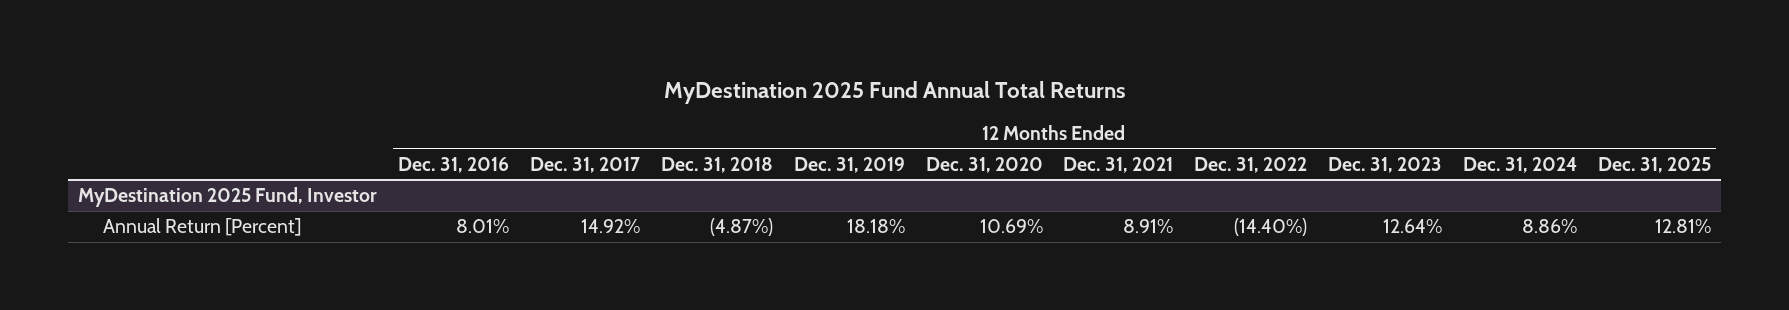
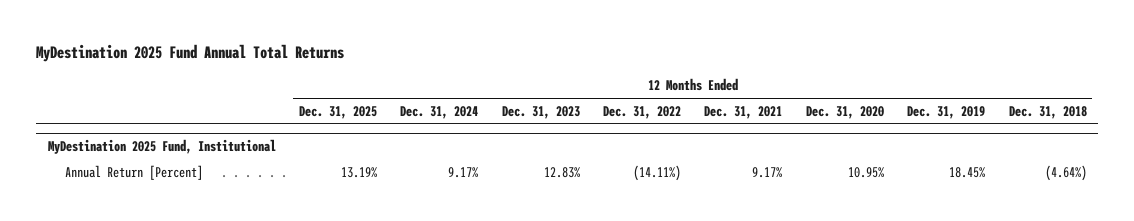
- | 12 Months Ended Dec. 31, 2016 | 12 Months Ended Dec. 31, 2017 | 12 Months Ended Dec. 31, 2018 | 12 Months Ended Dec. 31, 2019 | 12 Months Ended Dec. 31, 2020 | 12 Months Ended Dec. 31, 2021 | 12 Months Ended Dec. 31, 2022 | 12 Months Ended Dec. 31, 2023 | 12 Months Ended Dec. 31, 2024 | 12 Months Ended Dec. 31, 2025
+ | 12 Months Ended Dec. 31, 2025 | 12 Months Ended Dec. 31, 2024 | 12 Months Ended Dec. 31, 2023 | 12 Months Ended Dec. 31, 2022 | 12 Months Ended Dec. 31, 2021 | 12 Months Ended Dec. 31, 2020 | 12 Months Ended Dec. 31, 2019 | 12 Months Ended Dec. 31, 2018
- MyDestination 2025 Fund, Investor
- Annual Return [Percent] | 8.01% | 14.92% | (4.87%) | 18.18% | 10.69% | 8.91% | (14.40%) | 12.64% | 8.86% | 12.81%
+ MyDestination 2025 Fund, Institutional
+ Annual Return [Percent] | 13.19% | 9.17% | 12.83% | (14.11%) | 9.17% | 10.95% | 18.45% | (4.64%)

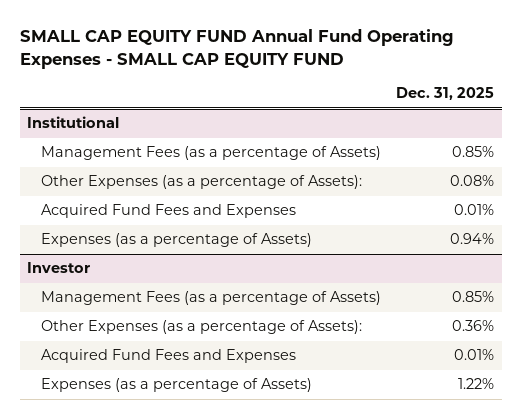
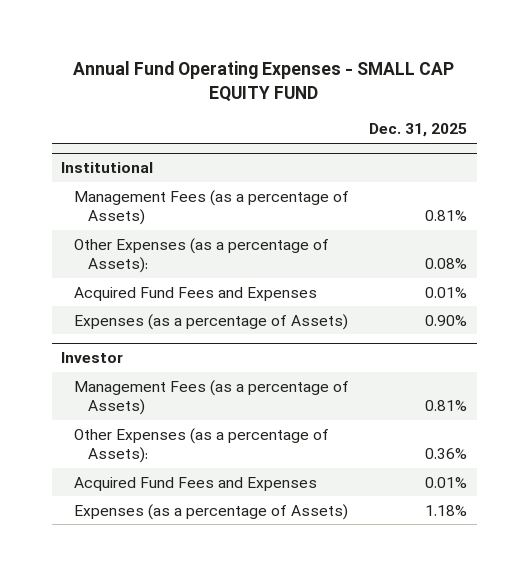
- SMALL CAP EQUITY FUND Annual Fund Operating Expenses - SMALL CAP EQUITY FUND
+ Annual Fund Operating Expenses - SMALL CAP EQUITY FUND
@ Institutional
- Management Fees (as a percentage of Assets) | 0.85%
+ Management Fees (as a percentage of Assets) | 0.81%
- Expenses (as a percentage of Assets) | 0.94%
+ Expenses (as a percentage of Assets) | 0.90%
@ Investor
- Management Fees (as a percentage of Assets) | 0.85%
+ Management Fees (as a percentage of Assets) | 0.81%
- Expenses (as a percentage of Assets) | 1.22%
+ Expenses (as a percentage of Assets) | 1.18%

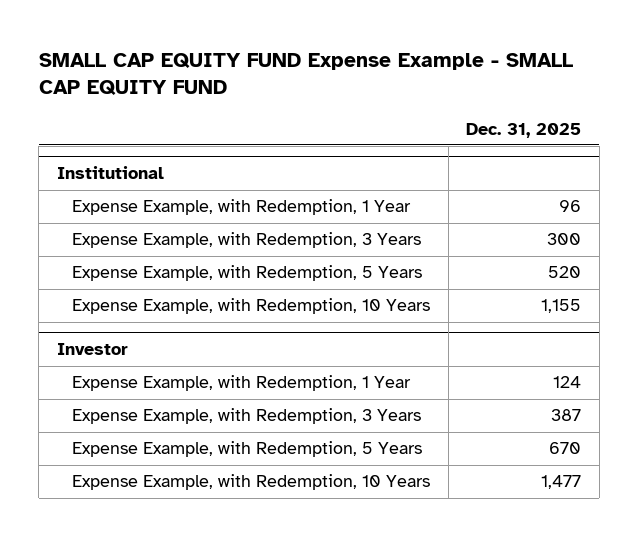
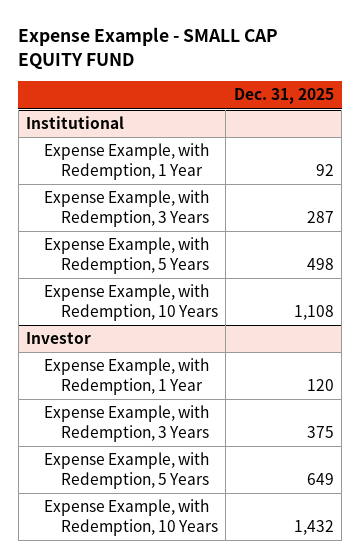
- SMALL CAP EQUITY FUND Expense Example - SMALL CAP EQUITY FUND
+ Expense Example - SMALL CAP EQUITY FUND
@ Institutional
- Expense Example, with Redemption, 1 Year | 96
- Expense Example, with Redemption, 3 Years | 300
- Expense Example, with Redemption, 5 Years | 520
- Expense Example, with Redemption, 10 Years | 1,155
+ Expense Example, with Redemption, 1 Year | 92
+ Expense Example, with Redemption, 3 Years | 287
+ Expense Example, with Redemption, 5 Years | 498
+ Expense Example, with Redemption, 10 Years | 1,108
@ Investor
- Expense Example, with Redemption, 1 Year | 124
- Expense Example, with Redemption, 3 Years | 387
- Expense Example, with Redemption, 5 Years | 670
- Expense Example, with Redemption, 10 Years | 1,477
+ Expense Example, with Redemption, 1 Year | 120
+ Expense Example, with Redemption, 3 Years | 375
+ Expense Example, with Redemption, 5 Years | 649
+ Expense Example, with Redemption, 10 Years | 1,432

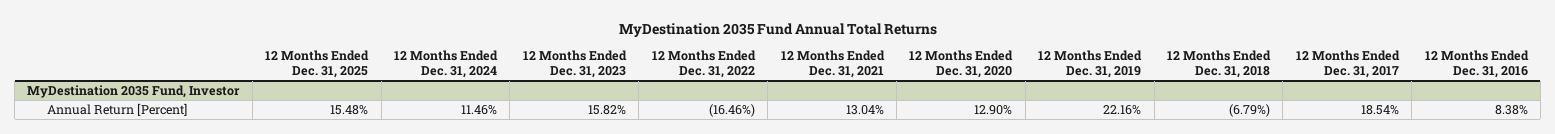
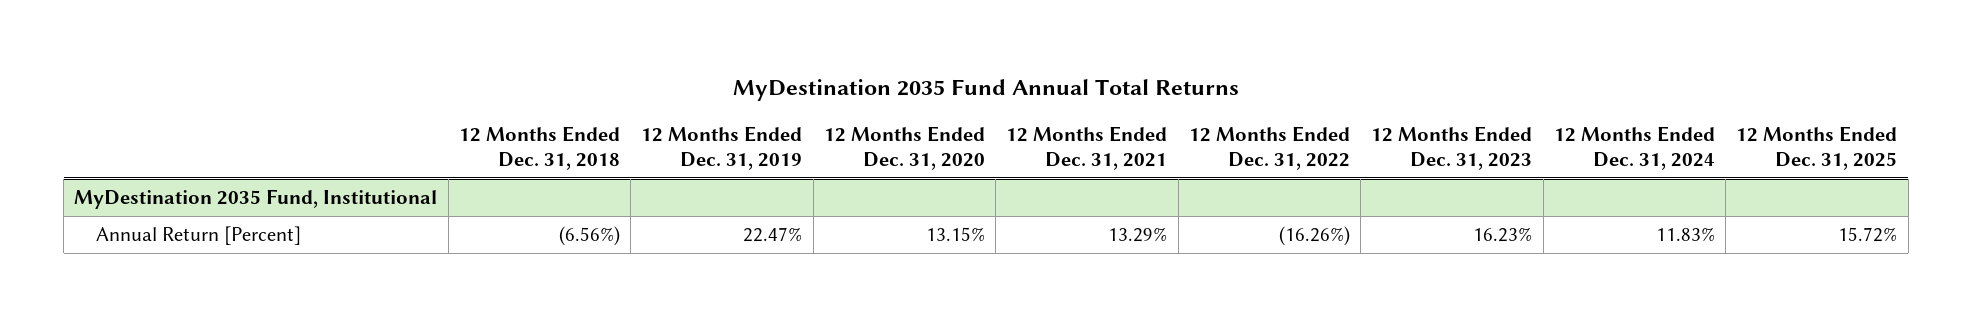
- | 12 Months Ended Dec. 31, 2025 | 12 Months Ended Dec. 31, 2024 | 12 Months Ended Dec. 31, 2023 | 12 Months Ended Dec. 31, 2022 | 12 Months Ended Dec. 31, 2021 | 12 Months Ended Dec. 31, 2020 | 12 Months Ended Dec. 31, 2019 | 12 Months Ended Dec. 31, 2018 | 12 Months Ended Dec. 31, 2017 | 12 Months Ended Dec. 31, 2016
+ | 12 Months Ended Dec. 31, 2018 | 12 Months Ended Dec. 31, 2019 | 12 Months Ended Dec. 31, 2020 | 12 Months Ended Dec. 31, 2021 | 12 Months Ended Dec. 31, 2022 | 12 Months Ended Dec. 31, 2023 | 12 Months Ended Dec. 31, 2024 | 12 Months Ended Dec. 31, 2025
- MyDestination 2035 Fund, Investor
- Annual Return [Percent] | 15.48% | 11.46% | 15.82% | (16.46%) | 13.04% | 12.90% | 22.16% | (6.79%) | 18.54% | 8.38%
+ MyDestination 2035 Fund, Institutional
+ Annual Return [Percent] | (6.56%) | 22.47% | 13.15% | 13.29% | (16.26%) | 16.23% | 11.83% | 15.72%

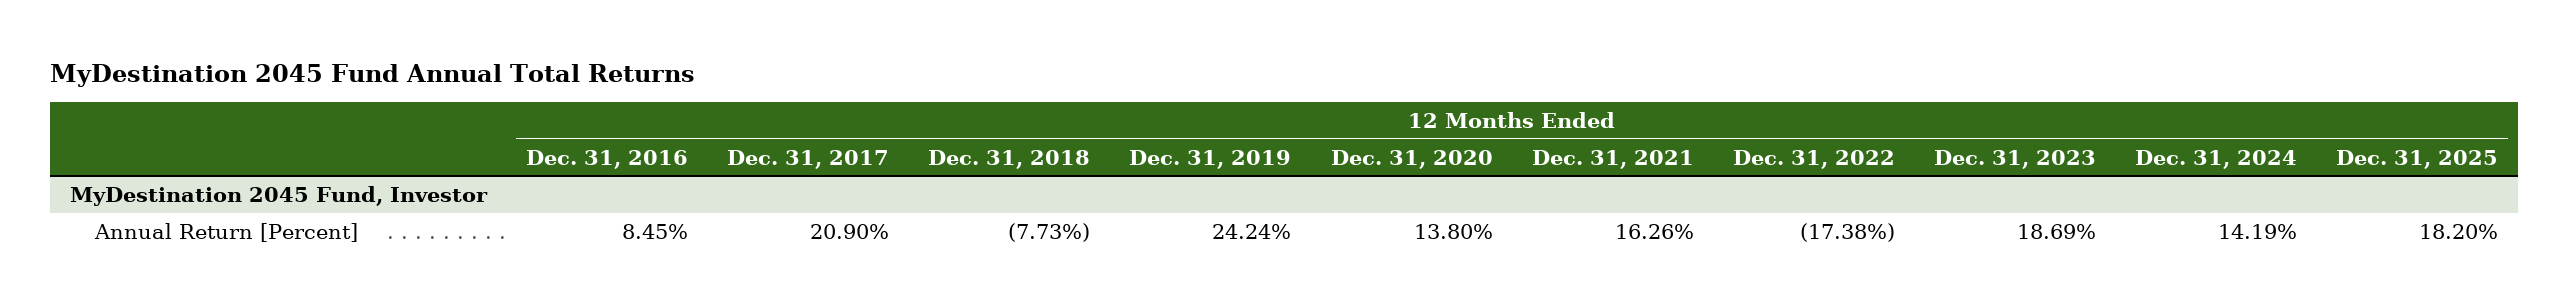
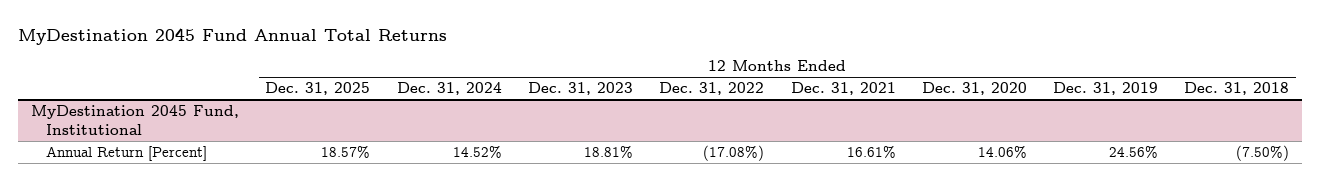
- | 12 Months Ended Dec. 31, 2016 | 12 Months Ended Dec. 31, 2017 | 12 Months Ended Dec. 31, 2018 | 12 Months Ended Dec. 31, 2019 | 12 Months Ended Dec. 31, 2020 | 12 Months Ended Dec. 31, 2021 | 12 Months Ended Dec. 31, 2022 | 12 Months Ended Dec. 31, 2023 | 12 Months Ended Dec. 31, 2024 | 12 Months Ended Dec. 31, 2025
+ | 12 Months Ended Dec. 31, 2025 | 12 Months Ended Dec. 31, 2024 | 12 Months Ended Dec. 31, 2023 | 12 Months Ended Dec. 31, 2022 | 12 Months Ended Dec. 31, 2021 | 12 Months Ended Dec. 31, 2020 | 12 Months Ended Dec. 31, 2019 | 12 Months Ended Dec. 31, 2018
- MyDestination 2045 Fund, Investor
- Annual Return [Percent] | 8.45% | 20.90% | (7.73%) | 24.24% | 13.80% | 16.26% | (17.38%) | 18.69% | 14.19% | 18.20%
+ MyDestination 2045 Fund, Institutional
+ Annual Return [Percent] | 18.57% | 14.52% | 18.81% | (17.08%) | 16.61% | 14.06% | 24.56% | (7.50%)

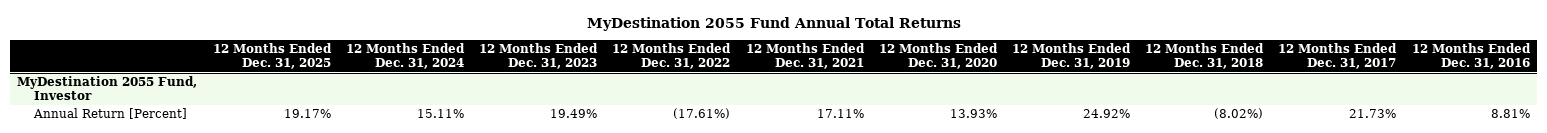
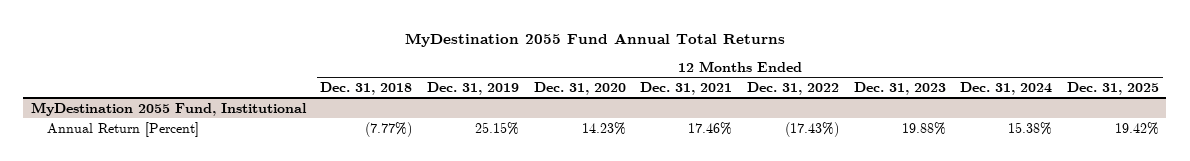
- | 12 Months Ended Dec. 31, 2025 | 12 Months Ended Dec. 31, 2024 | 12 Months Ended Dec. 31, 2023 | 12 Months Ended Dec. 31, 2022 | 12 Months Ended Dec. 31, 2021 | 12 Months Ended Dec. 31, 2020 | 12 Months Ended Dec. 31, 2019 | 12 Months Ended Dec. 31, 2018 | 12 Months Ended Dec. 31, 2017 | 12 Months Ended Dec. 31, 2016
+ | 12 Months Ended Dec. 31, 2018 | 12 Months Ended Dec. 31, 2019 | 12 Months Ended Dec. 31, 2020 | 12 Months Ended Dec. 31, 2021 | 12 Months Ended Dec. 31, 2022 | 12 Months Ended Dec. 31, 2023 | 12 Months Ended Dec. 31, 2024 | 12 Months Ended Dec. 31, 2025
- MyDestination 2055 Fund, Investor
- Annual Return [Percent] | 19.17% | 15.11% | 19.49% | (17.61%) | 17.11% | 13.93% | 24.92% | (8.02%) | 21.73% | 8.81%
+ MyDestination 2055 Fund, Institutional
+ Annual Return [Percent] | (7.77%) | 25.15% | 14.23% | 17.46% | (17.43%) | 19.88% | 15.38% | 19.42%

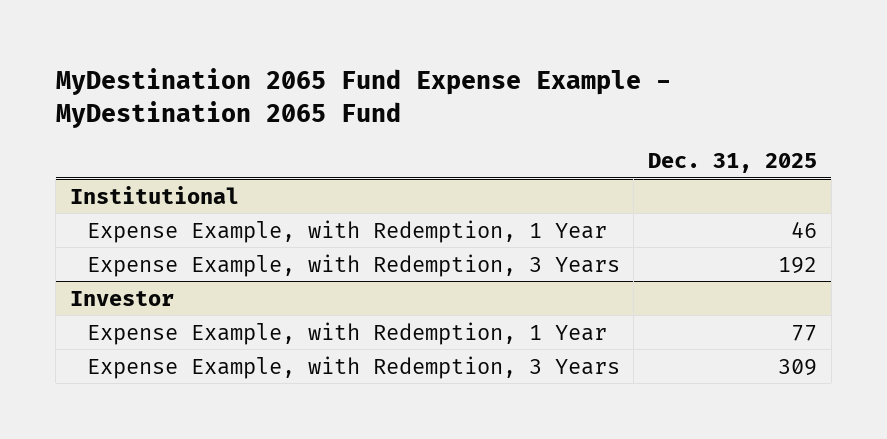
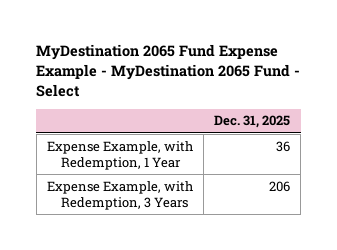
- MyDestination 2065 Fund Expense Example - MyDestination 2065 Fund
+ MyDestination 2065 Fund Expense Example - MyDestination 2065 Fund - Select
- Institutional
- Expense Example, with Redemption, 1 Year | 46
- Expense Example, with Redemption, 3 Years | 192
- Investor
- Expense Example, with Redemption, 1 Year | 77
- Expense Example, with Redemption, 3 Years | 309
+ Expense Example, with Redemption, 1 Year | 36
+ Expense Example, with Redemption, 3 Years | 206

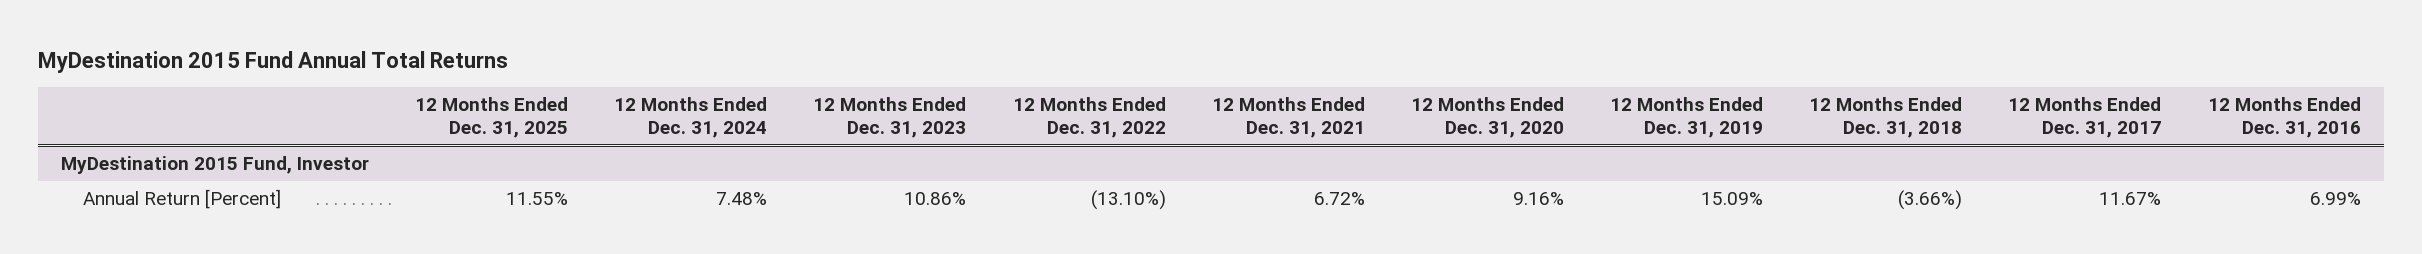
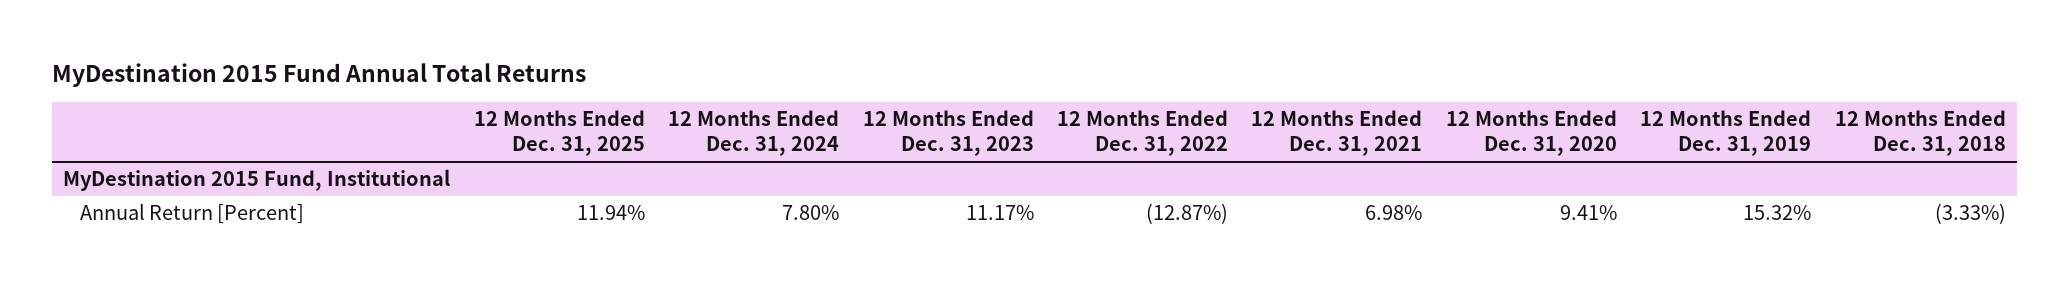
- | 12 Months Ended Dec. 31, 2025 | 12 Months Ended Dec. 31, 2024 | 12 Months Ended Dec. 31, 2023 | 12 Months Ended Dec. 31, 2022 | 12 Months Ended Dec. 31, 2021 | 12 Months Ended Dec. 31, 2020 | 12 Months Ended Dec. 31, 2019 | 12 Months Ended Dec. 31, 2018 | 12 Months Ended Dec. 31, 2017 | 12 Months Ended Dec. 31, 2016
+ | 12 Months Ended Dec. 31, 2025 | 12 Months Ended Dec. 31, 2024 | 12 Months Ended Dec. 31, 2023 | 12 Months Ended Dec. 31, 2022 | 12 Months Ended Dec. 31, 2021 | 12 Months Ended Dec. 31, 2020 | 12 Months Ended Dec. 31, 2019 | 12 Months Ended Dec. 31, 2018
- MyDestination 2015 Fund, Investor
- Annual Return [Percent] | 11.55% | 7.48% | 10.86% | (13.10%) | 6.72% | 9.16% | 15.09% | (3.66%) | 11.67% | 6.99%
+ MyDestination 2015 Fund, Institutional
+ Annual Return [Percent] | 11.94% | 7.80% | 11.17% | (12.87%) | 6.98% | 9.41% | 15.32% | (3.33%)

